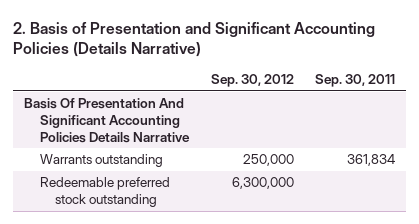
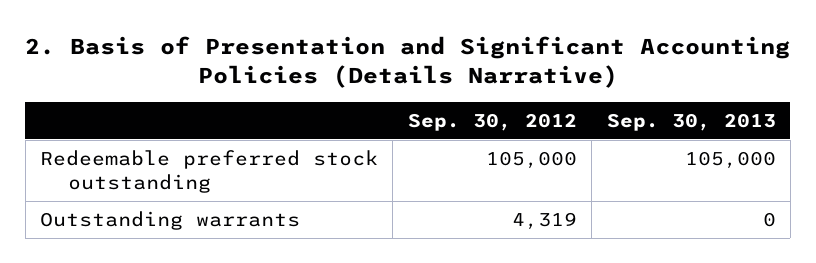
- | Sep. 30, 2012 | Sep. 30, 2011
+ | Sep. 30, 2012 | Sep. 30, 2013
- Basis Of Presentation And Significant Accounting Policies Details Narrative
- Warrants outstanding | 250,000 | 361,834
- Redeemable preferred stock outstanding | 6,300,000 |
+ Redeemable preferred stock outstanding | 105,000 | 105,000
+ Outstanding warrants | 4,319 | 0

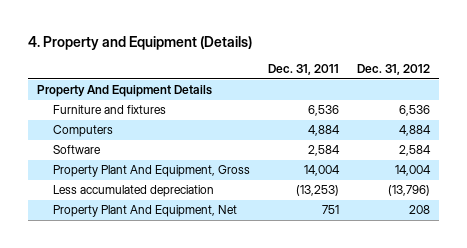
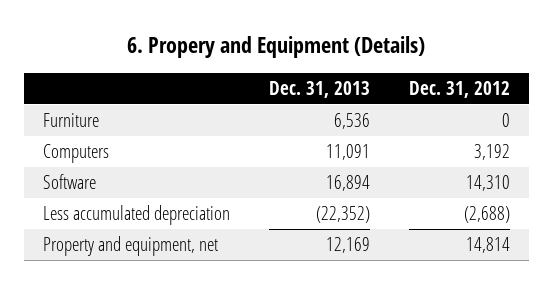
- 4. Property and Equipment (Details)
+ 6. Propery and Equipment (Details)
- | Dec. 31, 2011 | Dec. 31, 2012
+ | Dec. 31, 2013 | Dec. 31, 2012
- Property And Equipment Details
- Furniture and fixtures | 6,536 | 6,536
- Computers | 4,884 | 4,884
- Software | 2,584 | 2,584
- Property Plant And Equipment, Gross | 14,004 | 14,004
- Less accumulated depreciation | (13,253) | (13,796)
- Property Plant And Equipment, Net | 751 | 208
+ Furniture | 6,536 | 0
+ Computers | 11,091 | 3,192
+ Software | 16,894 | 14,310
+ Less accumulated depreciation | (22,352) | (2,688)
+ Property and equipment, net | 12,169 | 14,814

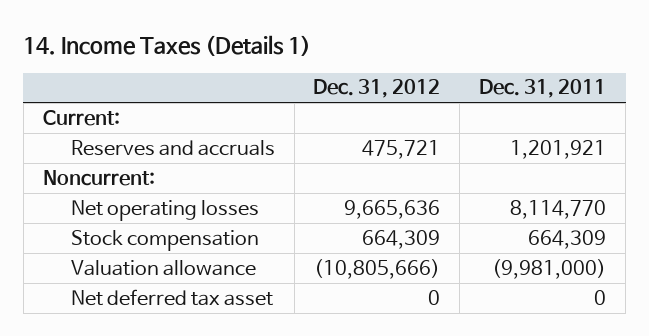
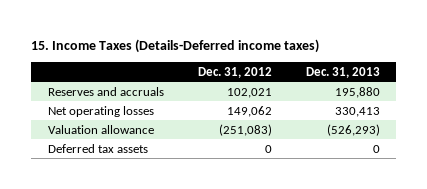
- 14. Income Taxes (Details 1)
+ 15. Income Taxes (Details-Deferred income taxes)
- | Dec. 31, 2012 | Dec. 31, 2011
+ | Dec. 31, 2012 | Dec. 31, 2013
- Current:
- Reserves and accruals | 475,721 | 1,201,921
- Noncurrent:
- Net operating losses | 9,665,636 | 8,114,770
- Stock compensation | 664,309 | 664,309
- Valuation allowance | (10,805,666) | (9,981,000)
- Net deferred tax asset | 0 | 0
+ Reserves and accruals | 102,021 | 195,880
+ Net operating losses | 149,062 | 330,413
+ Valuation allowance | (251,083) | (526,293)
+ Deferred tax assets | 0 | 0

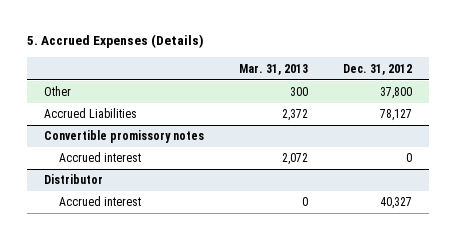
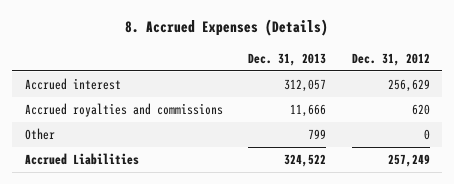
- 5. Accrued Expenses (Details)
+ 8. Accrued Expenses (Details)
- | Mar. 31, 2013 | Dec. 31, 2012
+ | Dec. 31, 2013 | Dec. 31, 2012
- Other | 300 | 37,800
- Accrued Liabilities | 2,372 | 78,127
- Convertible promissory notes
- Accrued interest | 2,072 | 0
- Distributor
- Accrued interest | 0 | 40,327
+ Accrued interest | 312,057 | 256,629
+ Accrued royalties and commissions | 11,666 | 620
+ Other | 799 | 0
+ Accrued Liabilities | 324,522 | 257,249

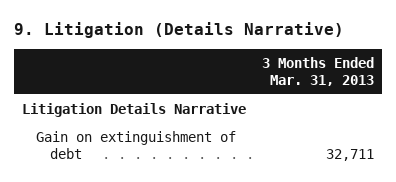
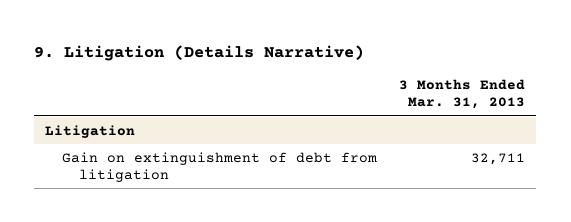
- Litigation Details Narrative
- Gain on extinguishment of debt | 32,711
+ Litigation
+ Gain on extinguishment of debt from litigation | 32,711

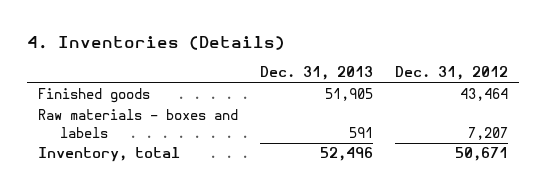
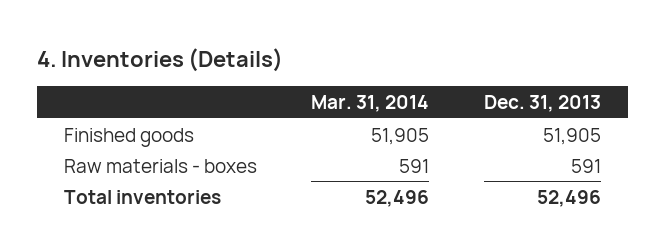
- | Dec. 31, 2013 | Dec. 31, 2012
+ | Mar. 31, 2014 | Dec. 31, 2013
- Raw materials - boxes and labels | 591 | 7,207
- Inventory, total | 52,496 | 50,671
+ Raw materials - boxes | 591 | 591
+ Total inventories | 52,496 | 52,496

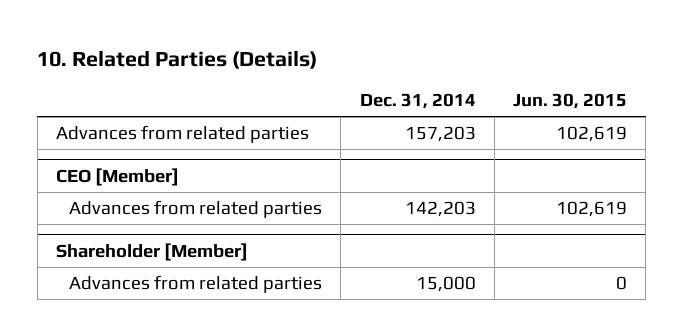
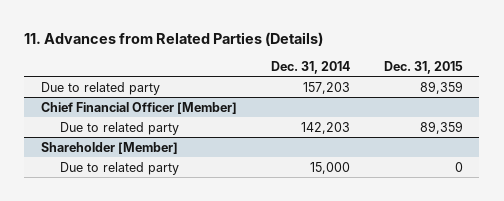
- 10. Related Parties (Details)
+ 11. Advances from Related Parties (Details)
- | Dec. 31, 2014 | Jun. 30, 2015
+ | Dec. 31, 2014 | Dec. 31, 2015
- Advances from related parties | 157,203 | 102,619
- CEO [Member]
- Advances from related parties | 142,203 | 102,619
+ Due to related party | 157,203 | 89,359
+ Chief Financial Officer [Member]
+ Due to related party | 142,203 | 89,359
@ Shareholder [Member]
- Advances from related parties | 15,000 | 0
+ Due to related party | 15,000 | 0

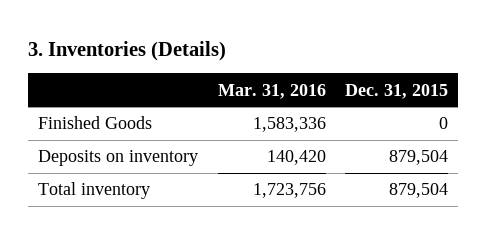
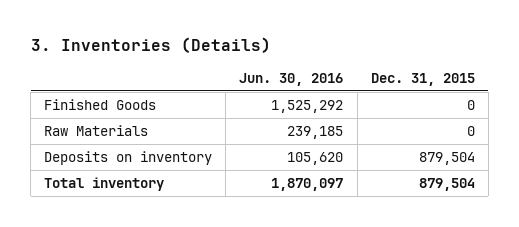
- | Mar. 31, 2016 | Dec. 31, 2015
+ | Jun. 30, 2016 | Dec. 31, 2015
+ Raw Materials | 239,185 | 0

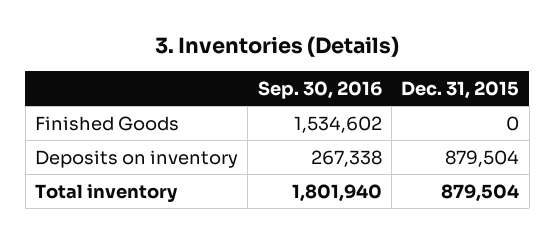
- | Jun. 30, 2016 | Dec. 31, 2015
+ | Sep. 30, 2016 | Dec. 31, 2015
- Raw Materials | 239,185 | 0

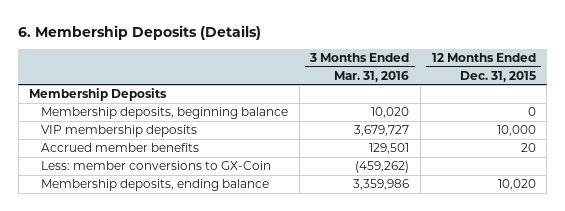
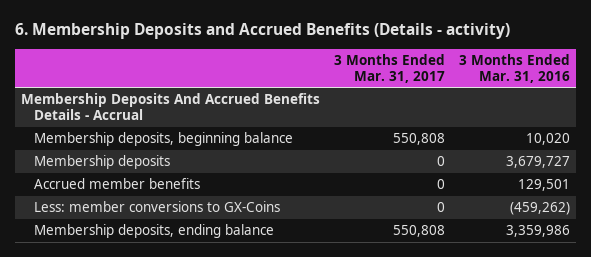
- 6. Membership Deposits (Details)
+ 6. Membership Deposits and Accrued Benefits (Details - activity)
- | 3 Months Ended Mar. 31, 2016 | 12 Months Ended Dec. 31, 2015
+ | 3 Months Ended Mar. 31, 2017 | 3 Months Ended Mar. 31, 2016
- Membership Deposits
+ Membership Deposits And Accrued Benefits Details - Accrual
- VIP membership deposits | 3,679,727 | 10,000
+ Membership deposits | 0 | 3,679,727
- Less: member conversions to GX-Coin | (459,262) |
+ Less: member conversions to GX-Coins | 0 | (459,262)

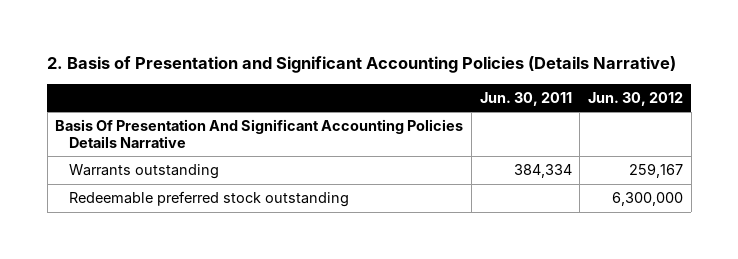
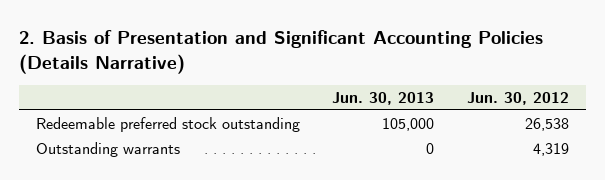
- | Jun. 30, 2011 | Jun. 30, 2012
+ | Jun. 30, 2013 | Jun. 30, 2012
- Basis Of Presentation And Significant Accounting Policies Details Narrative
- Warrants outstanding | 384,334 | 259,167
- Redeemable preferred stock outstanding | | 6,300,000
+ Redeemable preferred stock outstanding | 105,000 | 26,538
+ Outstanding warrants | 0 | 4,319

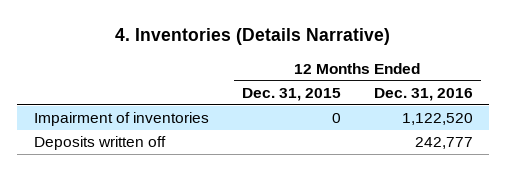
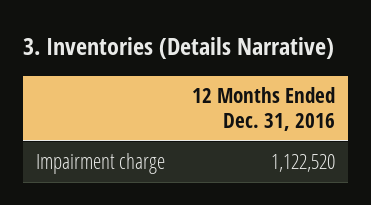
- 4. Inventories (Details Narrative)
+ 3. Inventories (Details Narrative)
- | 12 Months Ended Dec. 31, 2015 | 12 Months Ended Dec. 31, 2016
+ | 12 Months Ended Dec. 31, 2016
- Impairment of inventories | 0 | 1,122,520
- Deposits written off | | 242,777
+ Impairment charge | 1,122,520

